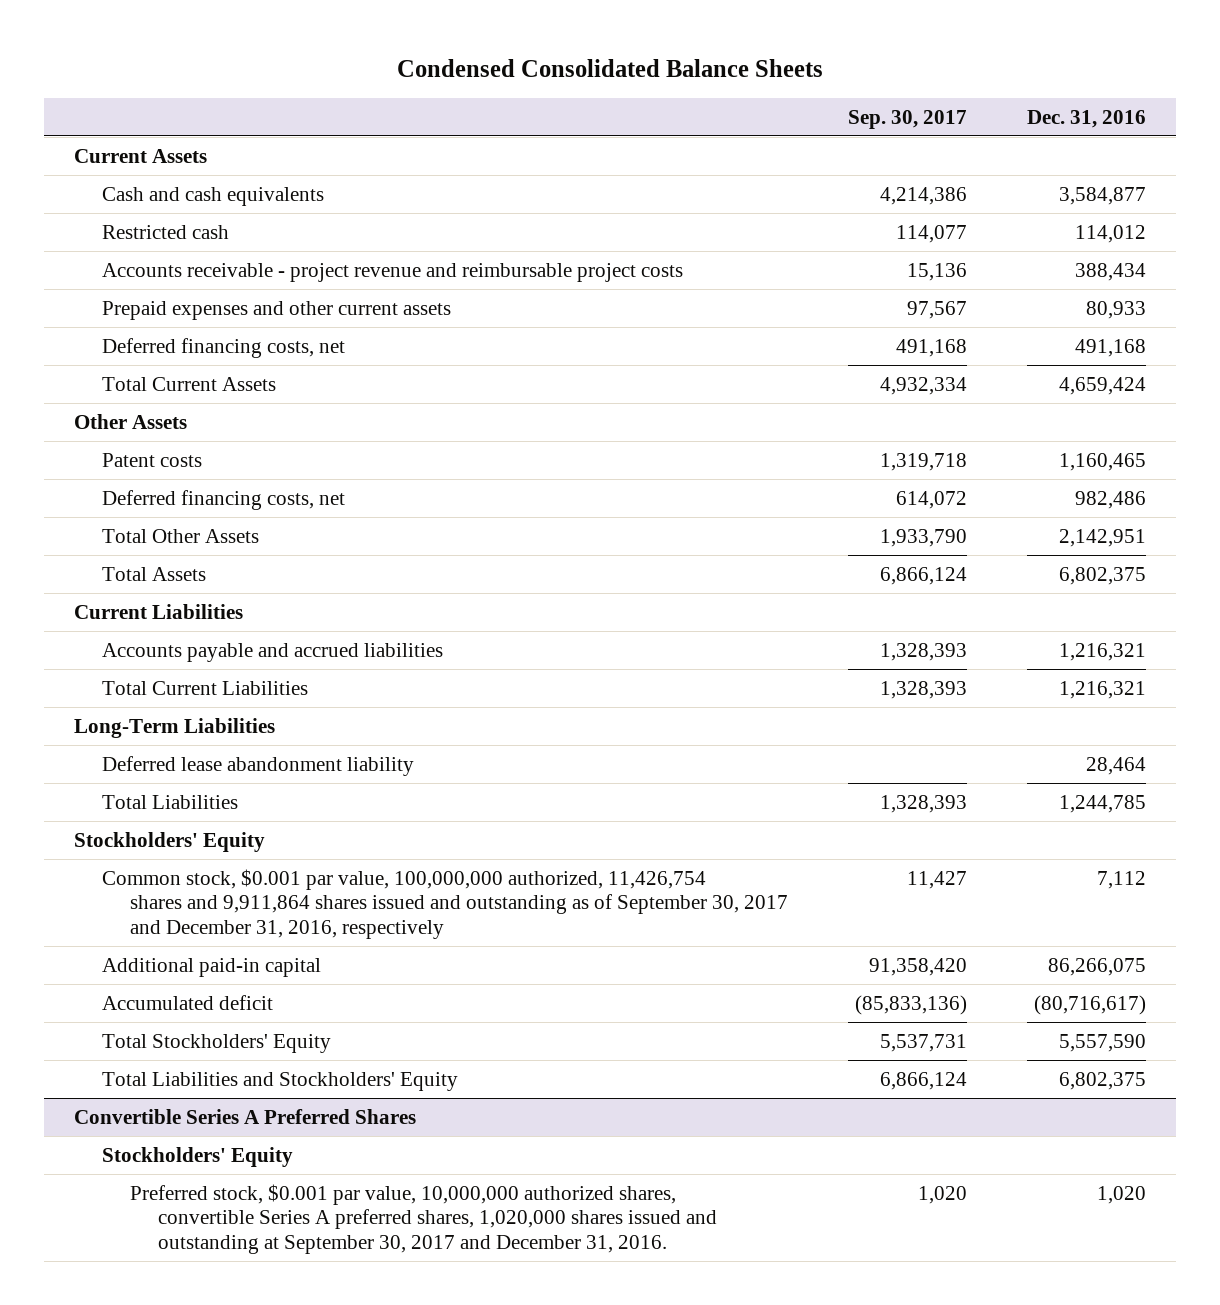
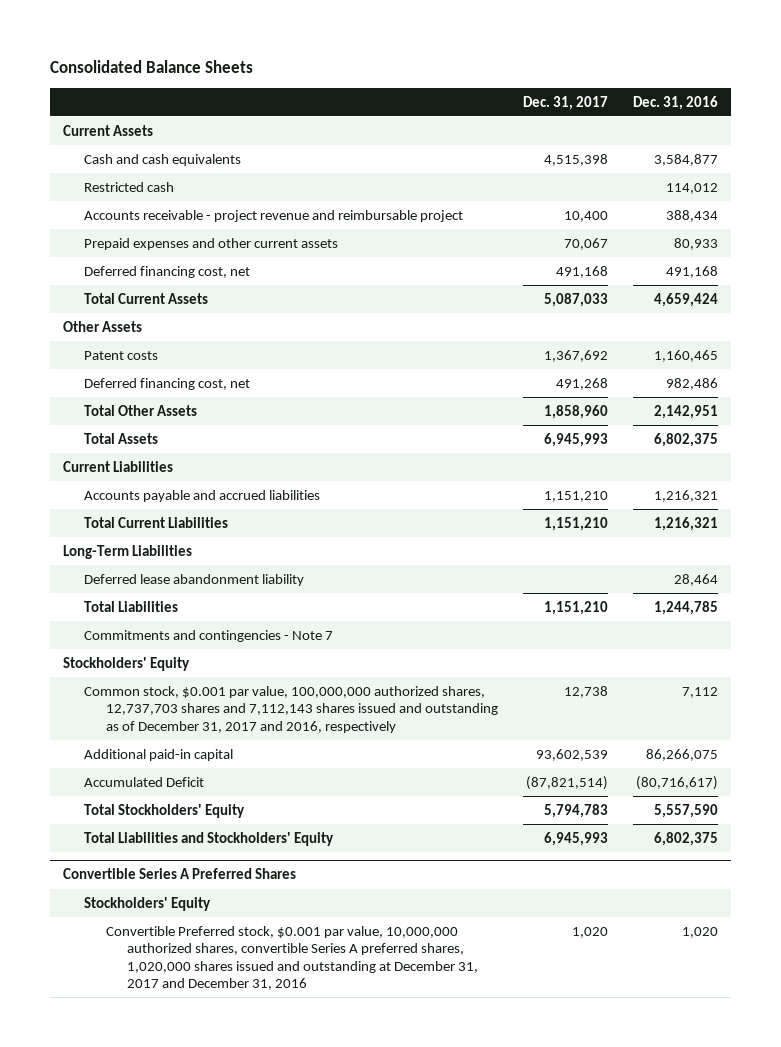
- Condensed Consolidated Balance Sheets
+ Consolidated Balance Sheets
- | Sep. 30, 2017 | Dec. 31, 2016
+ | Dec. 31, 2017 | Dec. 31, 2016
- Accounts receivable - project revenue and reimbursable project costs | 15,136 | 388,434
+ Accounts receivable - project revenue and reimbursable project | 10,400 | 388,434
- Deferred financing costs, net | 491,168 | 491,168
+ Deferred financing cost, net | 491,168 | 491,168
- Deferred financing costs, net | 614,072 | 982,486
+ Deferred financing cost, net | 491,268 | 982,486
+ Commitments and contingencies - Note 7
- Common stock, $0.001 par value, 100,000,000 authorized, 11,426,754 shares and 9,911,864 shares issued and outstanding as of September 30, 2017 and December 31, 2016, respectively | 11,427 | 7,112
+ Common stock, $0.001 par value, 100,000,000 authorized shares, 12,737,703 shares and 7,112,143 shares issued and outstanding as of December 31, 2017 and 2016, respectively | 12,738 | 7,112
- Accumulated deficit | (85,833,136) | (80,716,617)
+ Accumulated Deficit | (87,821,514) | (80,716,617)
@ Convertible Series A Preferred Shares
- Preferred stock, $0.001 par value, 10,000,000 authorized shares, convertible Series A preferred shares, 1,020,000 shares issued and outstanding at September 30, 2017 and December 31, 2016. | 1,020 | 1,020
+ Convertible Preferred stock, $0.001 par value, 10,000,000 authorized shares, convertible Series A preferred shares, 1,020,000 shares issued and outstanding at December 31, 2017 and December 31, 2016 | 1,020 | 1,020

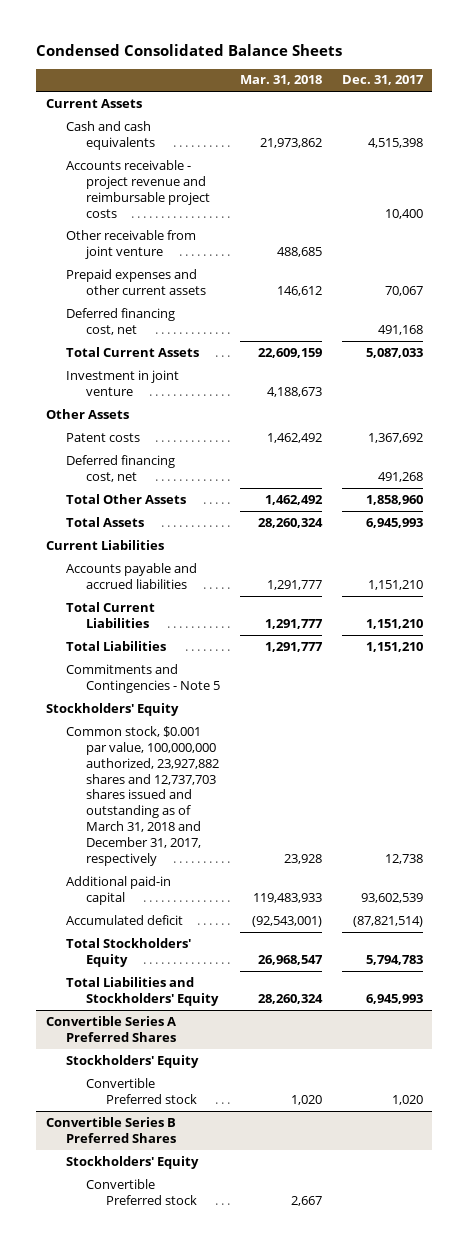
- Consolidated Balance Sheets
+ Condensed Consolidated Balance Sheets
- | Dec. 31, 2017 | Dec. 31, 2016
+ | Mar. 31, 2018 | Dec. 31, 2017
- Restricted cash | | 114,012
- Accounts receivable - project revenue and reimbursable project | 10,400 | 388,434
+ Accounts receivable - project revenue and reimbursable project costs | | 10,400
+ Other receivable from joint venture | 488,685 |
+ Investment in joint venture | 4,188,673 |
- Long-Term Liabilities
- Deferred lease abandonment liability | | 28,464
- Commitments and contingencies - Note 7
+ Commitments and Contingencies - Note 5
- Common stock, $0.001 par value, 100,000,000 authorized shares, 12,737,703 shares and 7,112,143 shares issued and outstanding as of December 31, 2017 and 2016, respectively | 12,738 | 7,112
+ Common stock, $0.001 par value, 100,000,000 authorized, 23,927,882 shares and 12,737,703 shares issued and outstanding as of March 31, 2018 and December 31, 2017, respectively | 23,928 | 12,738
- Accumulated Deficit | (87,821,514) | (80,716,617)
+ Accumulated deficit | (92,543,001) | (87,821,514)
@ Convertible Series A Preferred Shares
- Convertible Preferred stock, $0.001 par value, 10,000,000 authorized shares, convertible Series A preferred shares, 1,020,000 shares issued and outstanding at December 31, 2017 and December 31, 2016 | 1,020 | 1,020
+ Convertible Preferred stock | 1,020 | 1,020
+ Convertible Series B Preferred Shares
+ Stockholders' Equity
+ Convertible Preferred stock | 2,667 |

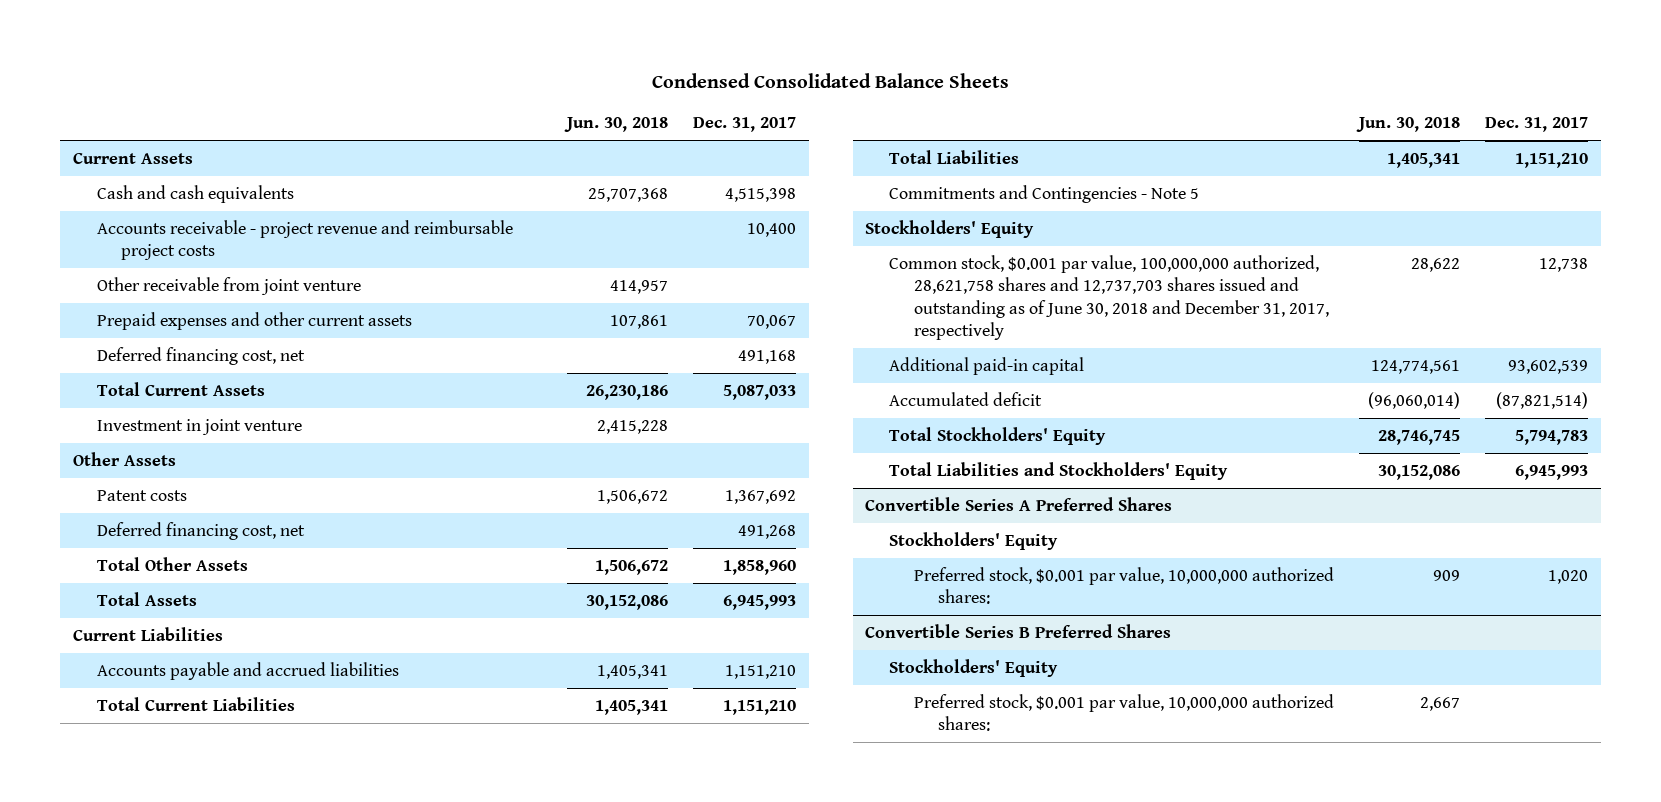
- | Mar. 31, 2018 | Dec. 31, 2017
+ | Jun. 30, 2018 | Dec. 31, 2017
- Common stock, $0.001 par value, 100,000,000 authorized, 23,927,882 shares and 12,737,703 shares issued and outstanding as of March 31, 2018 and December 31, 2017, respectively | 23,928 | 12,738
+ Common stock, $0.001 par value, 100,000,000 authorized, 28,621,758 shares and 12,737,703 shares issued and outstanding as of June 30, 2018 and December 31, 2017, respectively | 28,622 | 12,738
@ Convertible Series A Preferred Shares
- Convertible Preferred stock | 1,020 | 1,020
+ Preferred stock, $0.001 par value, 10,000,000 authorized shares: | 909 | 1,020
@ Convertible Series B Preferred Shares
- Convertible Preferred stock | 2,667 |
+ Preferred stock, $0.001 par value, 10,000,000 authorized shares: | 2,667 |

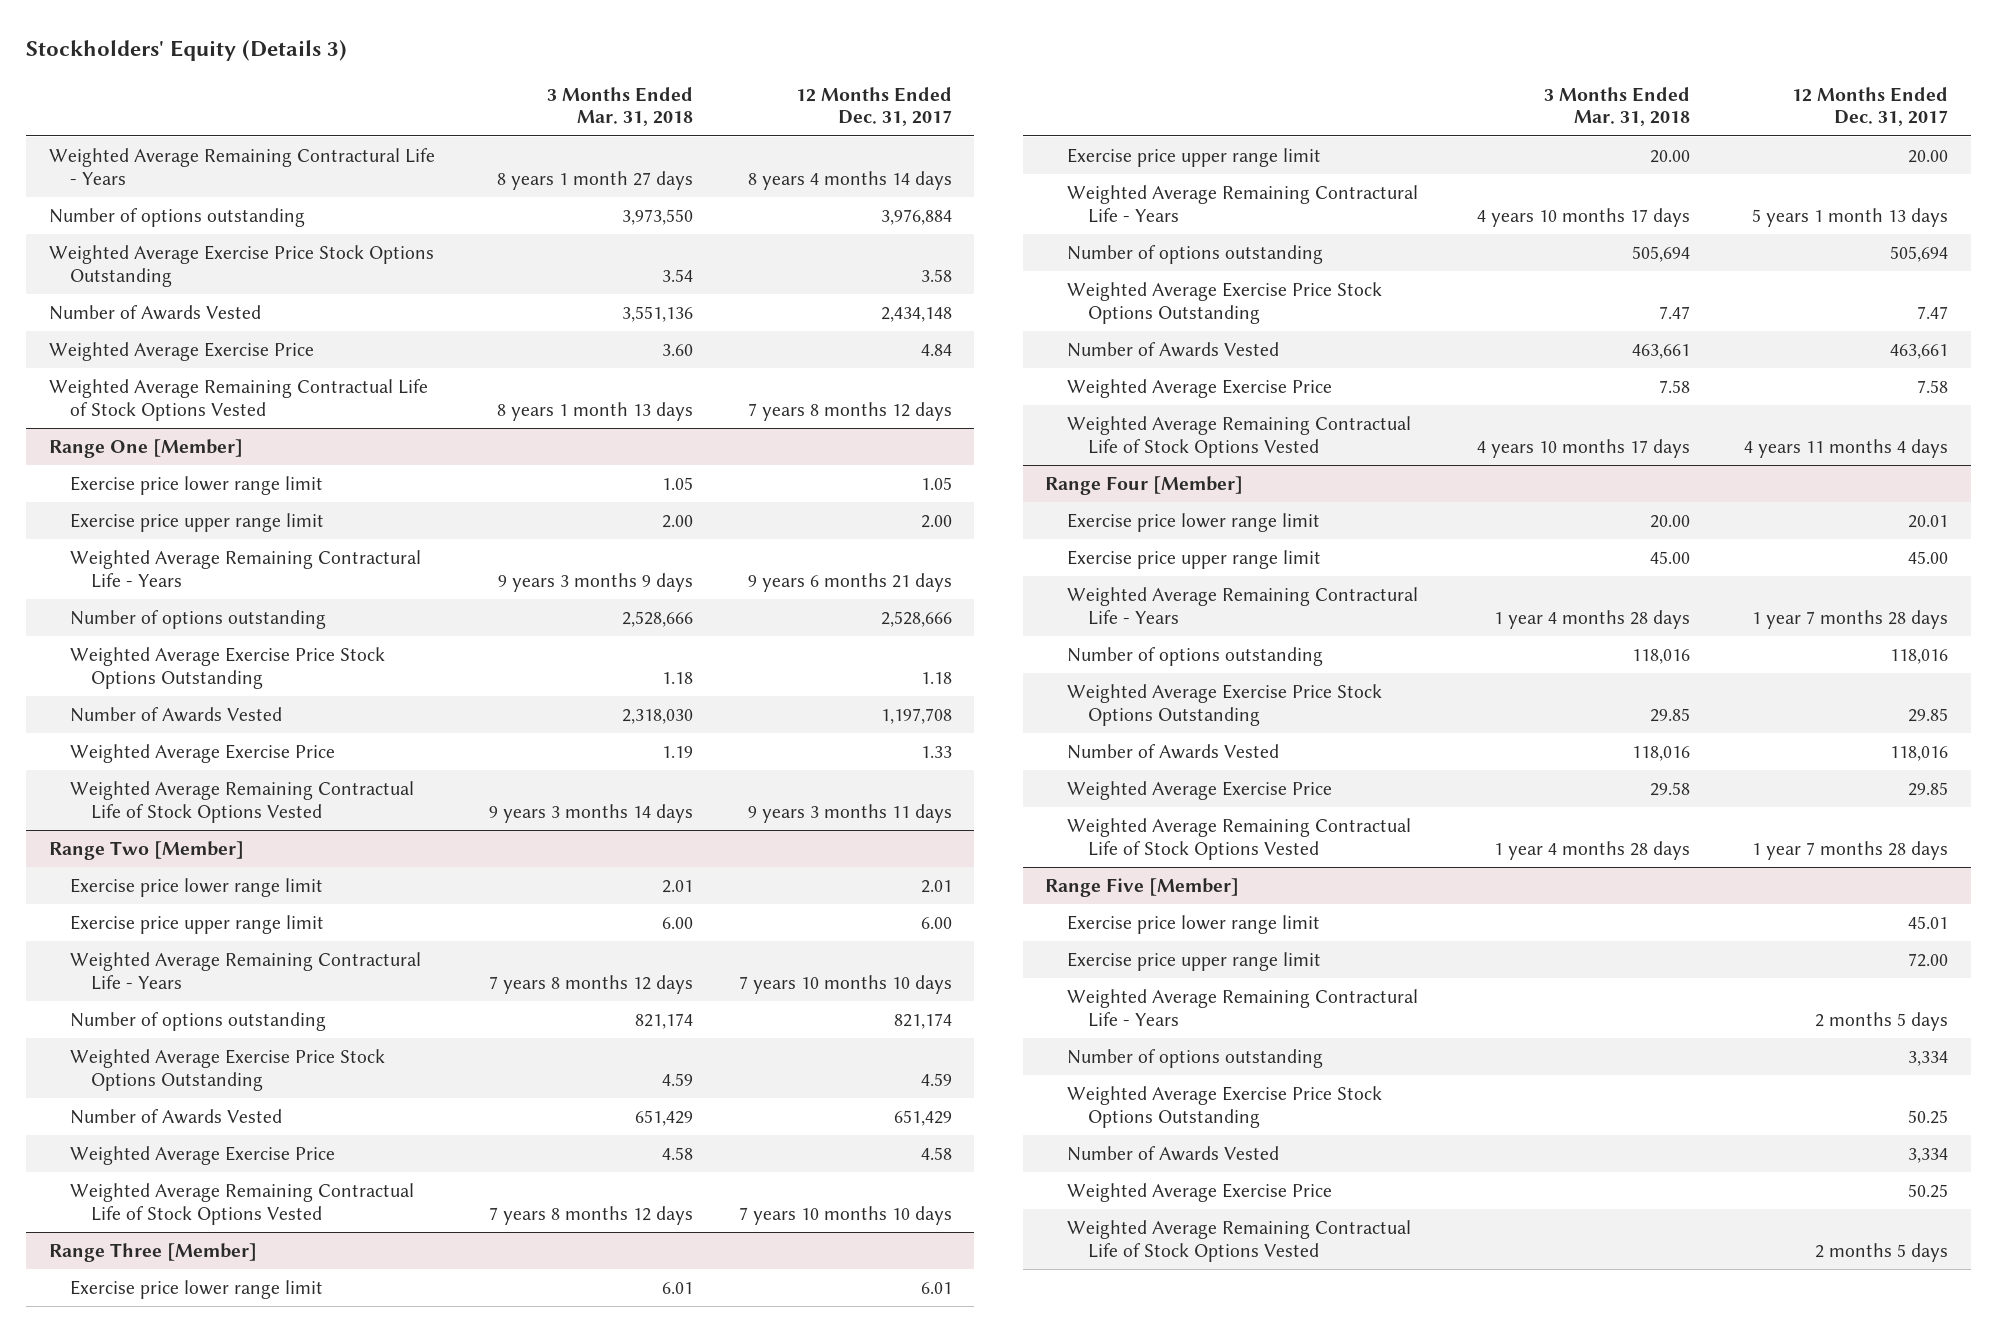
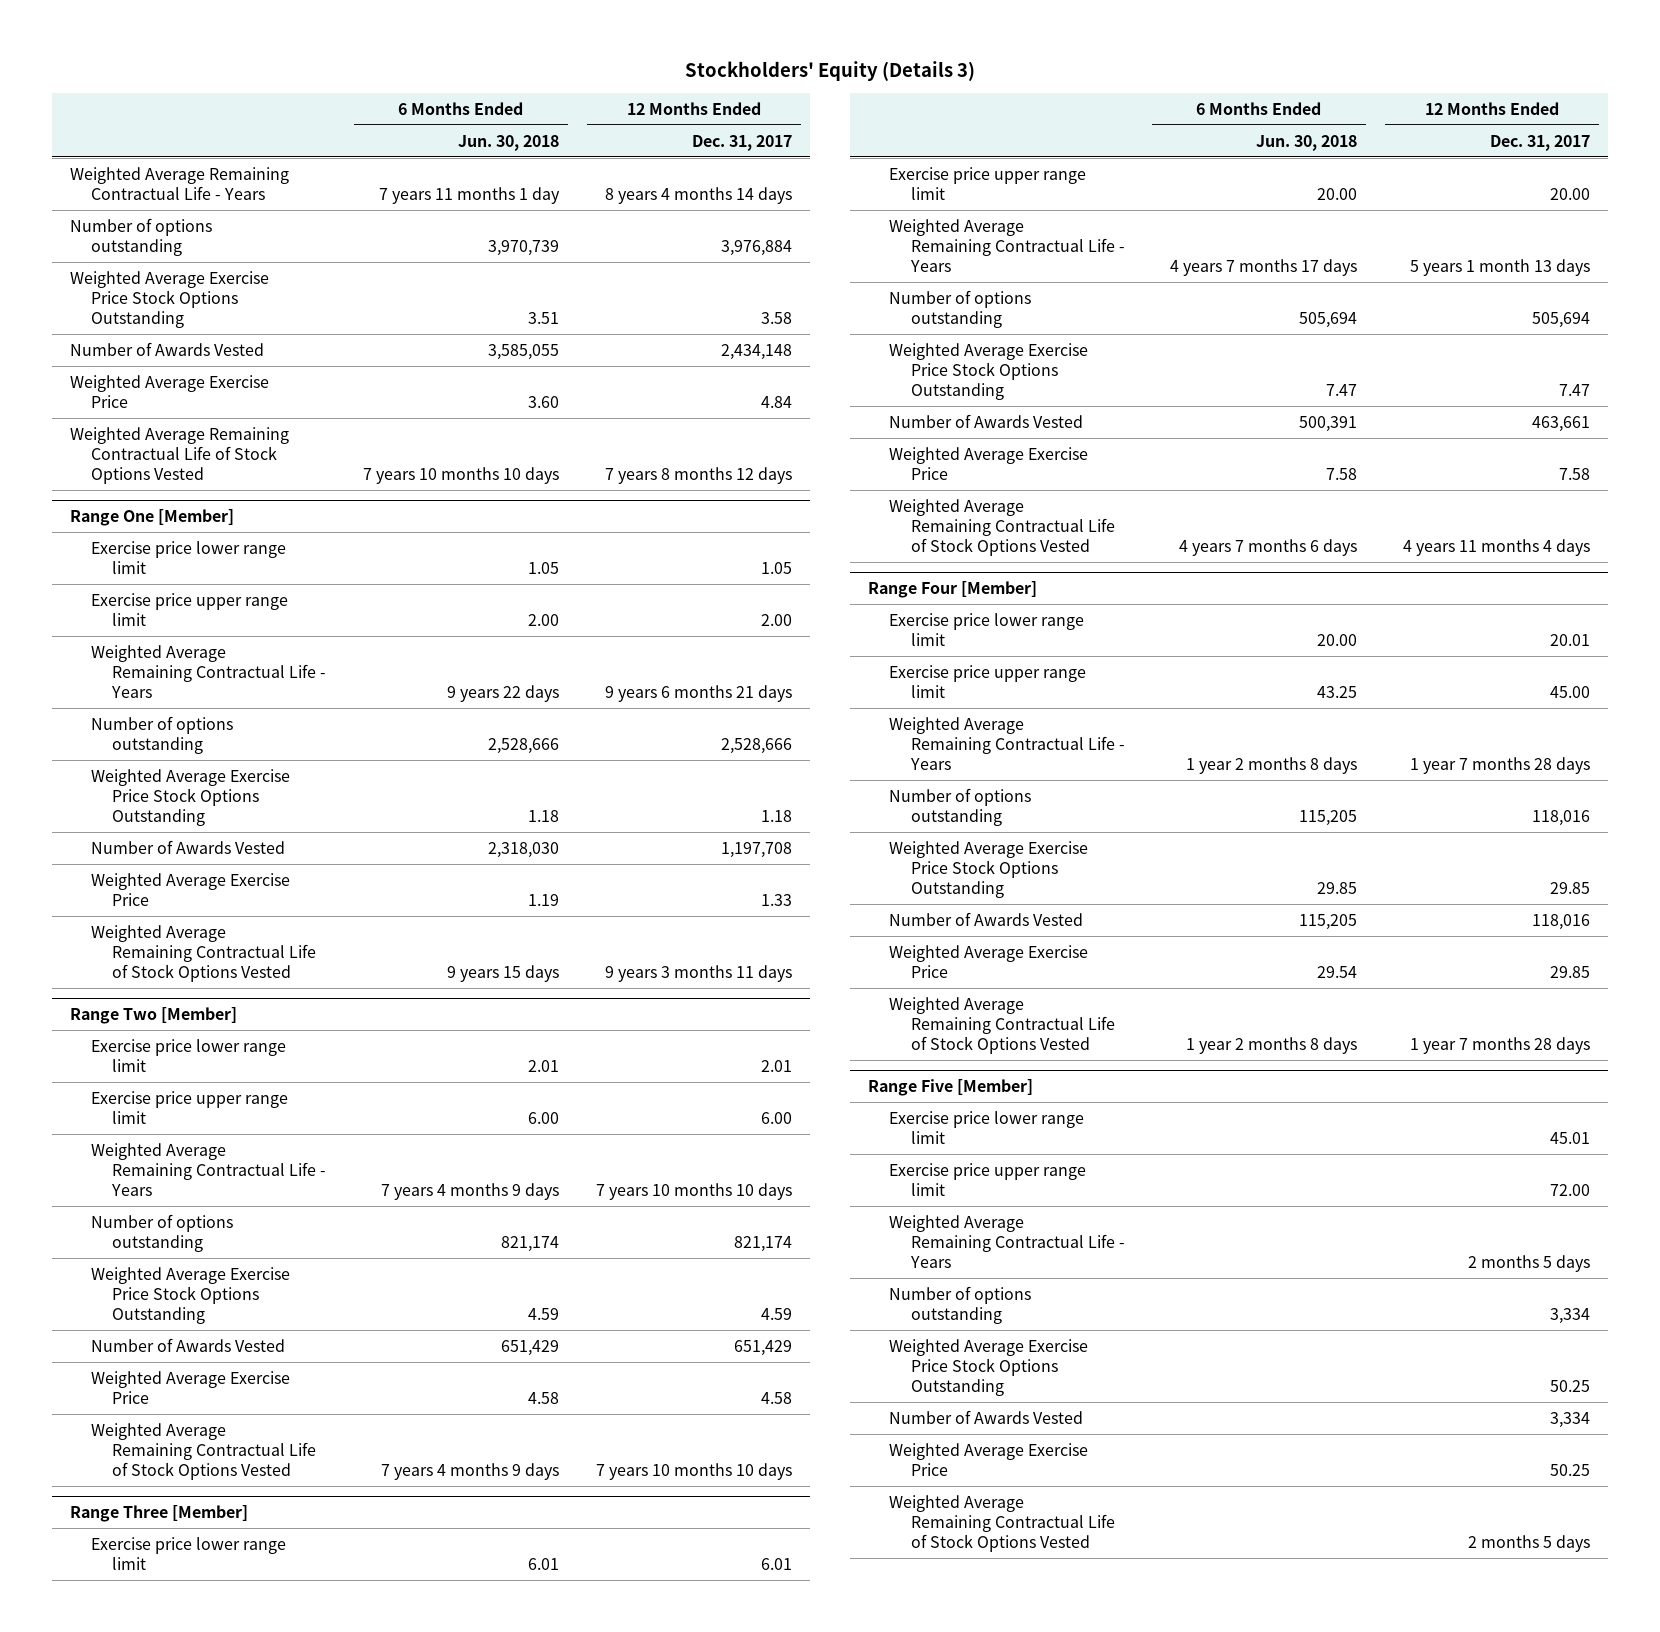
- | 3 Months Ended Mar. 31, 2018 | 12 Months Ended Dec. 31, 2017
+ | 6 Months Ended Jun. 30, 2018 | 12 Months Ended Dec. 31, 2017
- Weighted Average Remaining Contractural Life - Years | 8 years 1 month 27 days | 8 years 4 months 14 days
+ Weighted Average Remaining Contractual Life - Years | 7 years 11 months 1 day | 8 years 4 months 14 days
@ Range One [Member]
- Weighted Average Remaining Contractural Life - Years | 9 years 3 months 9 days | 9 years 6 months 21 days
+ Weighted Average Remaining Contractual Life - Years | 9 years 22 days | 9 years 6 months 21 days
@ Range Two [Member]
- Weighted Average Remaining Contractural Life - Years | 7 years 8 months 12 days | 7 years 10 months 10 days
+ Weighted Average Remaining Contractual Life - Years | 7 years 4 months 9 days | 7 years 10 months 10 days
@ Range Three [Member]
- Weighted Average Remaining Contractural Life - Years | 4 years 10 months 17 days | 5 years 1 month 13 days
+ Weighted Average Remaining Contractual Life - Years | 4 years 7 months 17 days | 5 years 1 month 13 days
@ Range Four [Member]
- Weighted Average Remaining Contractural Life - Years | 1 year 4 months 28 days | 1 year 7 months 28 days
+ Weighted Average Remaining Contractual Life - Years | 1 year 2 months 8 days | 1 year 7 months 28 days
@ Range Five [Member]
- Weighted Average Remaining Contractural Life - Years | | 2 months 5 days
+ Weighted Average Remaining Contractual Life - Years | | 2 months 5 days

